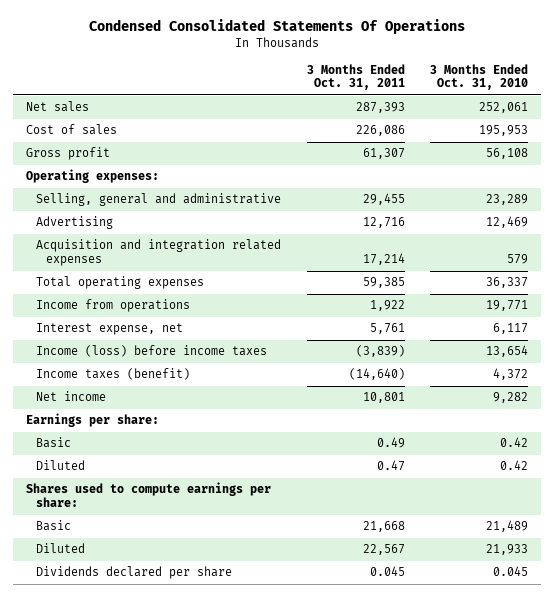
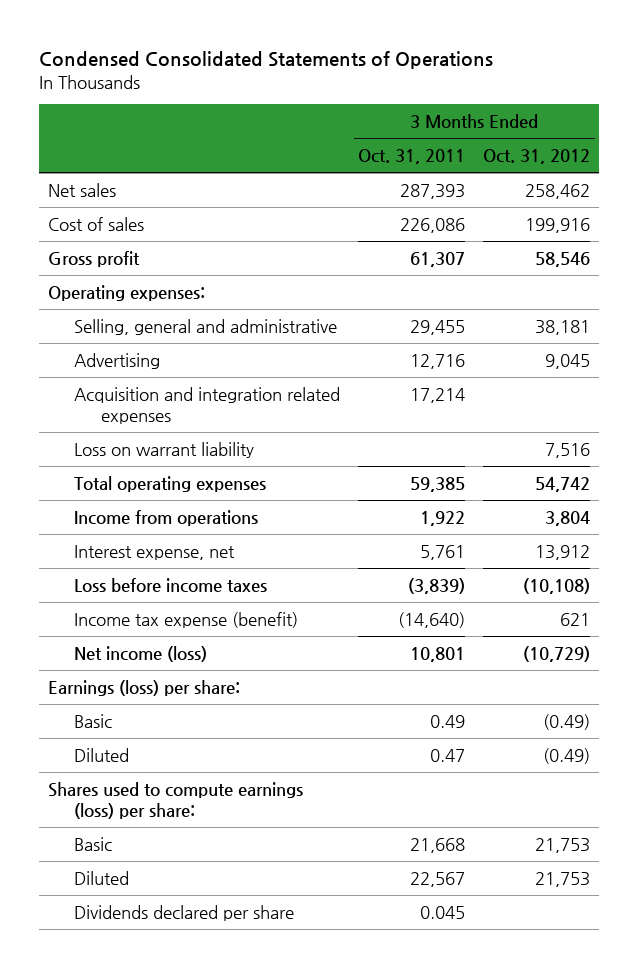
- Condensed Consolidated Statements Of Operations
+ Condensed Consolidated Statements of Operations
- | 3 Months Ended Oct. 31, 2011 | 3 Months Ended Oct. 31, 2010
+ | 3 Months Ended Oct. 31, 2011 | 3 Months Ended Oct. 31, 2012
+ Loss on warrant liability | | 7,516
- Income (loss) before income taxes | (3,839) | 13,654
- Income taxes (benefit) | (14,640) | 4,372
- Net income | 10,801 | 9,282
- Earnings per share:
+ Loss before income taxes | (3,839) | (10,108)
+ Income tax expense (benefit) | (14,640) | 621
+ Net income (loss) | 10,801 | (10,729)
+ Earnings (loss) per share:
- Shares used to compute earnings per share:
+ Shares used to compute earnings (loss) per share:

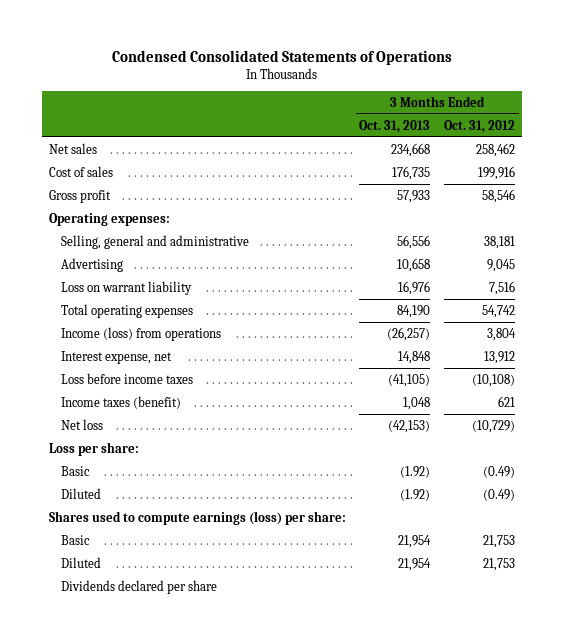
- | 3 Months Ended Oct. 31, 2011 | 3 Months Ended Oct. 31, 2012
+ | 3 Months Ended Oct. 31, 2013 | 3 Months Ended Oct. 31, 2012
- Acquisition and integration related expenses | 17,214 |
- Income from operations | 1,922 | 3,804
+ Income (loss) from operations | (26,257) | 3,804
- Income tax expense (benefit) | (14,640) | 621
- Net income (loss) | 10,801 | (10,729)
- Earnings (loss) per share:
+ Income taxes (benefit) | 1,048 | 621
+ Net loss | (42,153) | (10,729)
+ Loss per share:

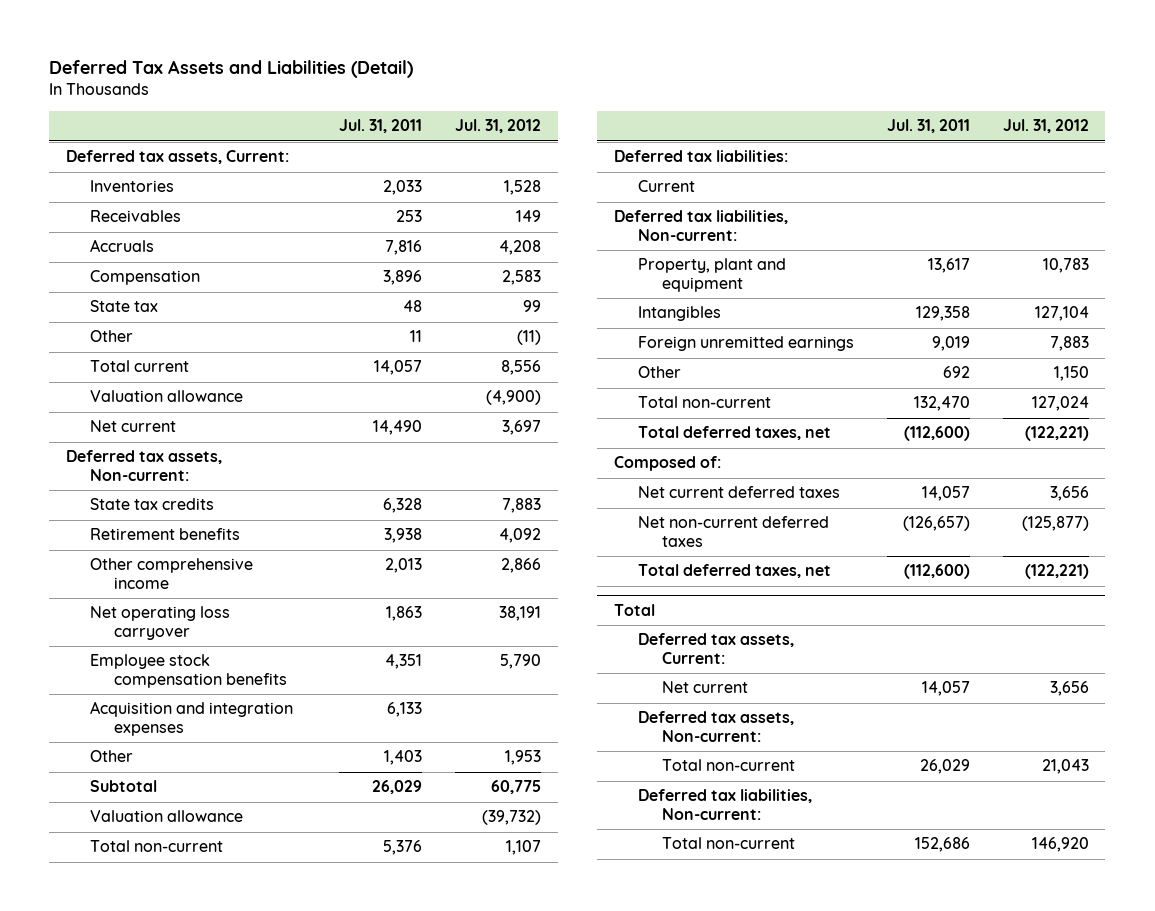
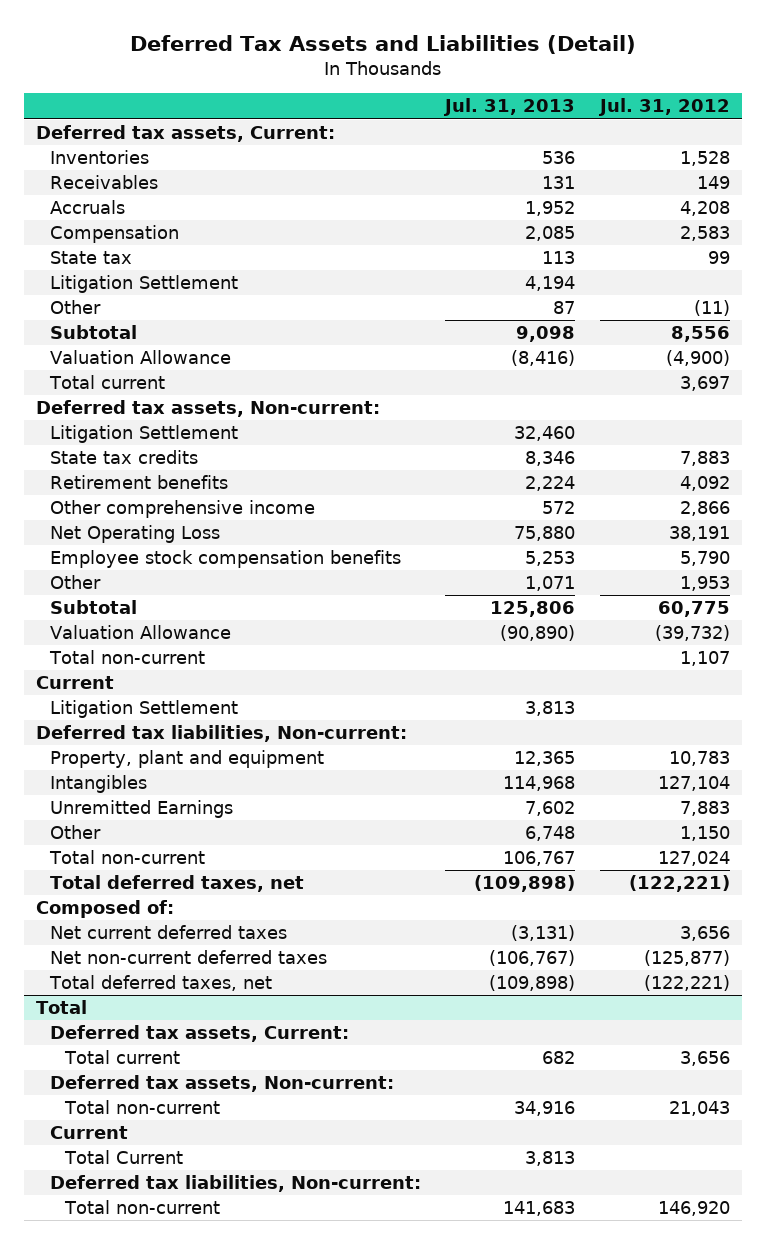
- | Jul. 31, 2011 | Jul. 31, 2012
+ | Jul. 31, 2013 | Jul. 31, 2012
+ Litigation Settlement | 4,194 |
- Total current | 14,057 | 8,556
- Valuation allowance | | (4,900)
- Net current | 14,490 | 3,697
+ Subtotal | 9,098 | 8,556
+ Valuation Allowance | (8,416) | (4,900)
+ Total current | | 3,697
+ Litigation Settlement | 32,460 |
- Net operating loss carryover | 1,863 | 38,191
+ Net Operating Loss | 75,880 | 38,191
- Acquisition and integration expenses | 6,133 |
- Valuation allowance | | (39,732)
+ Valuation Allowance | (90,890) | (39,732)
- Deferred tax liabilities:
+ Litigation Settlement | 3,813 |
- Foreign unremitted earnings | 9,019 | 7,883
+ Unremitted Earnings | 7,602 | 7,883
@ Total
- Net current | 14,057 | 3,656
+ Total current | 682 | 3,656
+ Current
+ Total Current | 3,813 |

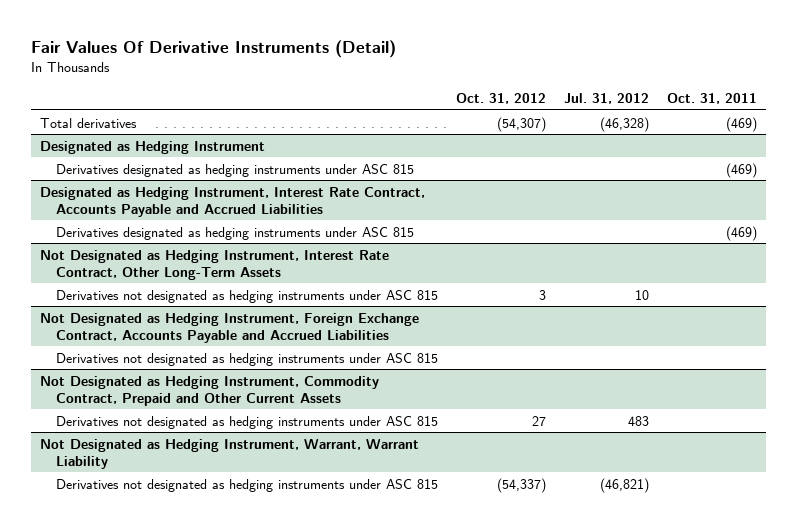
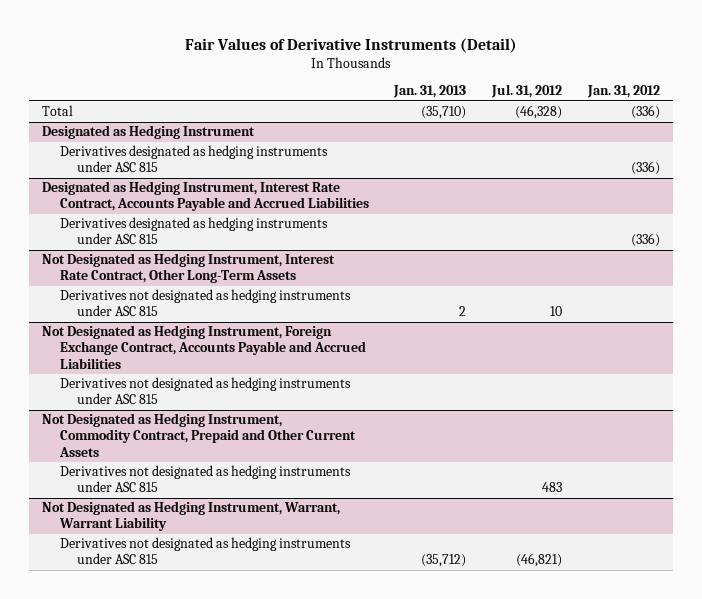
- Fair Values Of Derivative Instruments (Detail)
+ Fair Values of Derivative Instruments (Detail)
- | Oct. 31, 2012 | Jul. 31, 2012 | Oct. 31, 2011
+ | Jan. 31, 2013 | Jul. 31, 2012 | Jan. 31, 2012
- Total derivatives | (54,307) | (46,328) | (469)
+ Total | (35,710) | (46,328) | (336)

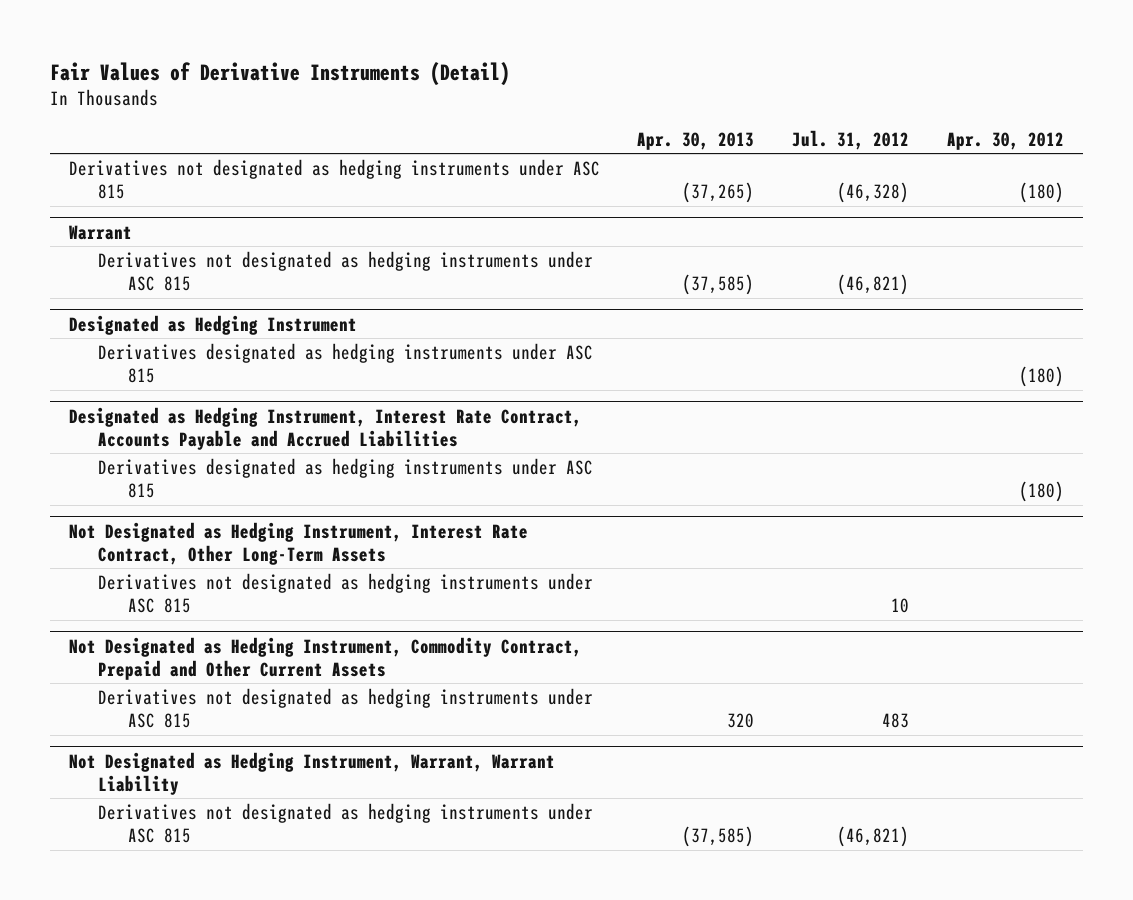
- | Jan. 31, 2013 | Jul. 31, 2012 | Jan. 31, 2012
+ | Apr. 30, 2013 | Jul. 31, 2012 | Apr. 30, 2012
- Total | (35,710) | (46,328) | (336)
+ Derivatives not designated as hedging instruments under ASC 815 | (37,265) | (46,328) | (180)
+ Warrant
+ Derivatives not designated as hedging instruments under ASC 815 | (37,585) | (46,821) |
- Not Designated as Hedging Instrument, Foreign Exchange Contract, Accounts Payable and Accrued Liabilities
- Derivatives not designated as hedging instruments under ASC 815

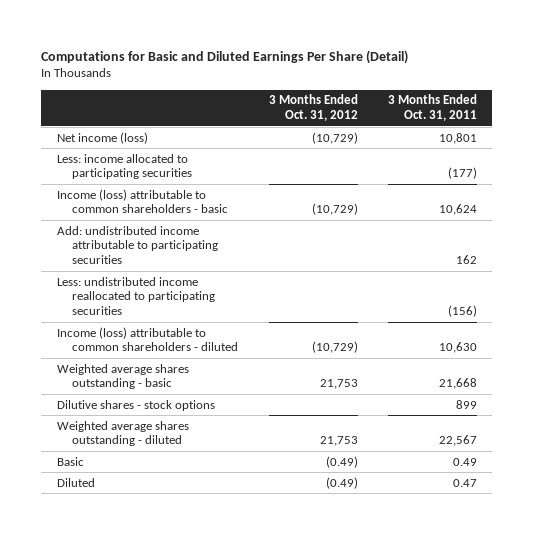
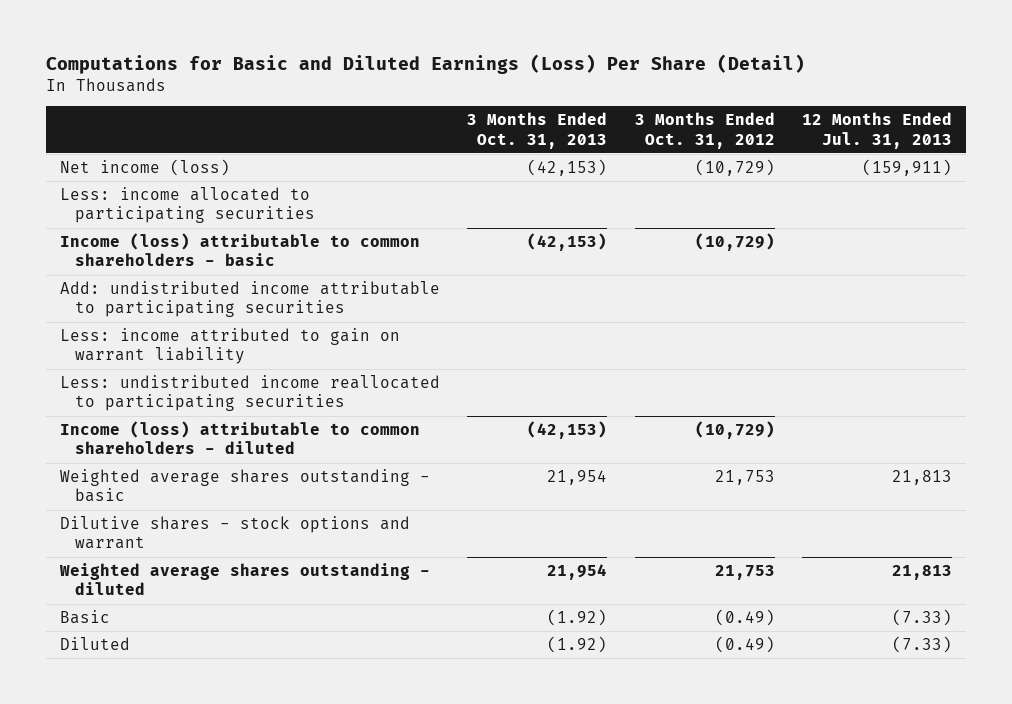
- Computations for Basic and Diluted Earnings Per Share (Detail)
+ Computations for Basic and Diluted Earnings (Loss) Per Share (Detail)
- | 3 Months Ended Oct. 31, 2012 | 3 Months Ended Oct. 31, 2011
+ | 3 Months Ended Oct. 31, 2013 | 3 Months Ended Oct. 31, 2012 | 12 Months Ended Jul. 31, 2013
+ Less: income attributed to gain on warrant liability
- Dilutive shares - stock options | | 899
+ Dilutive shares - stock options and warrant

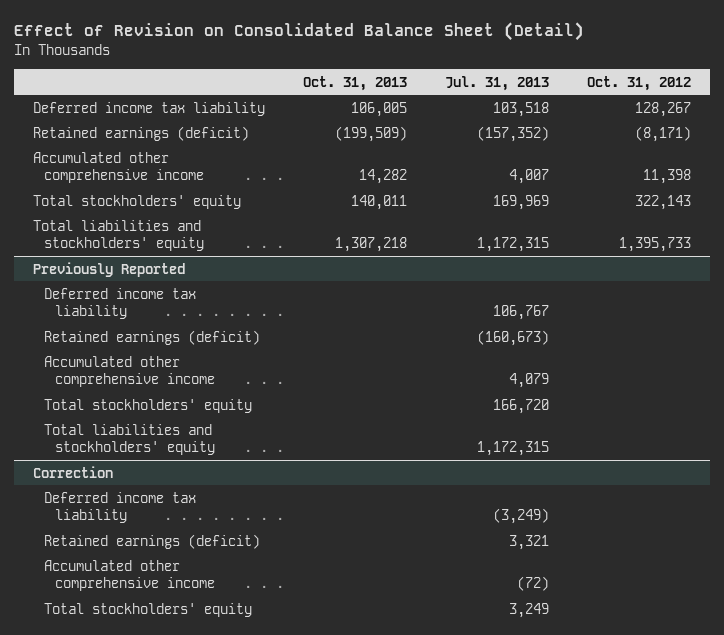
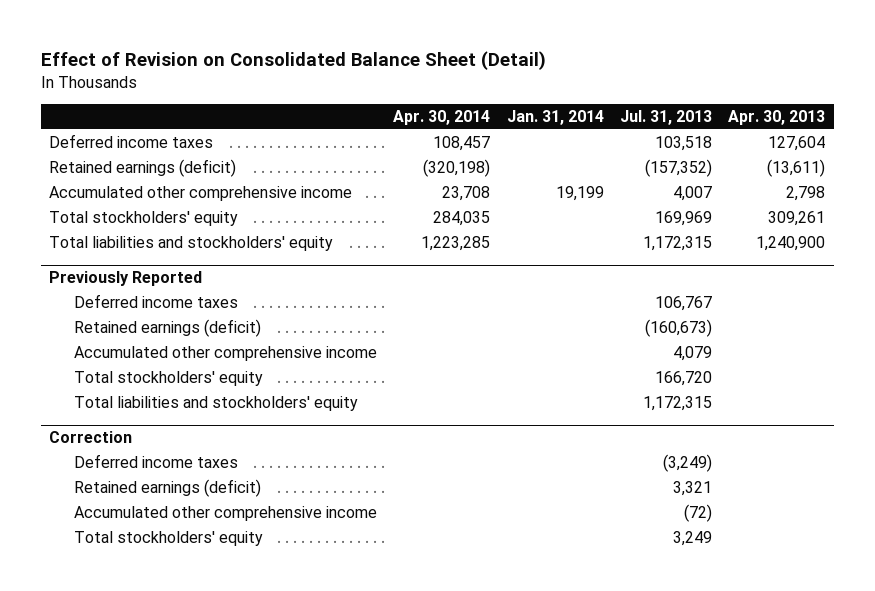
- | Oct. 31, 2013 | Jul. 31, 2013 | Oct. 31, 2012
+ | Apr. 30, 2014 | Jan. 31, 2014 | Jul. 31, 2013 | Apr. 30, 2013
- Deferred income tax liability | 106,005 | 103,518 | 128,267
+ Deferred income taxes | 108,457 | | 103,518 | 127,604
@ Previously Reported
- Deferred income tax liability | | 106,767 |
+ Deferred income taxes | | | 106,767 |
@ Correction
- Deferred income tax liability | | (3,249) |
+ Deferred income taxes | | | (3,249) |

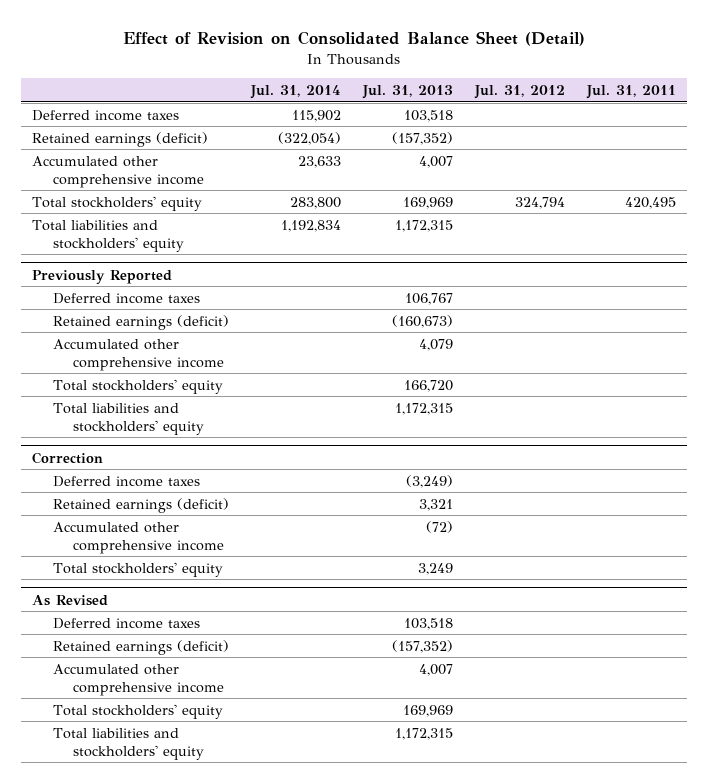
- | Apr. 30, 2014 | Jan. 31, 2014 | Jul. 31, 2013 | Apr. 30, 2013
+ | Jul. 31, 2014 | Jul. 31, 2013 | Jul. 31, 2012 | Jul. 31, 2011
+ As Revised
+ Deferred income taxes | | 103,518 | |
+ Retained earnings (deficit) | | (157,352) | |
+ Accumulated other comprehensive income | | 4,007 | |
+ Total stockholders' equity | | 169,969 | |
+ Total liabilities and stockholders' equity | | 1,172,315 | |

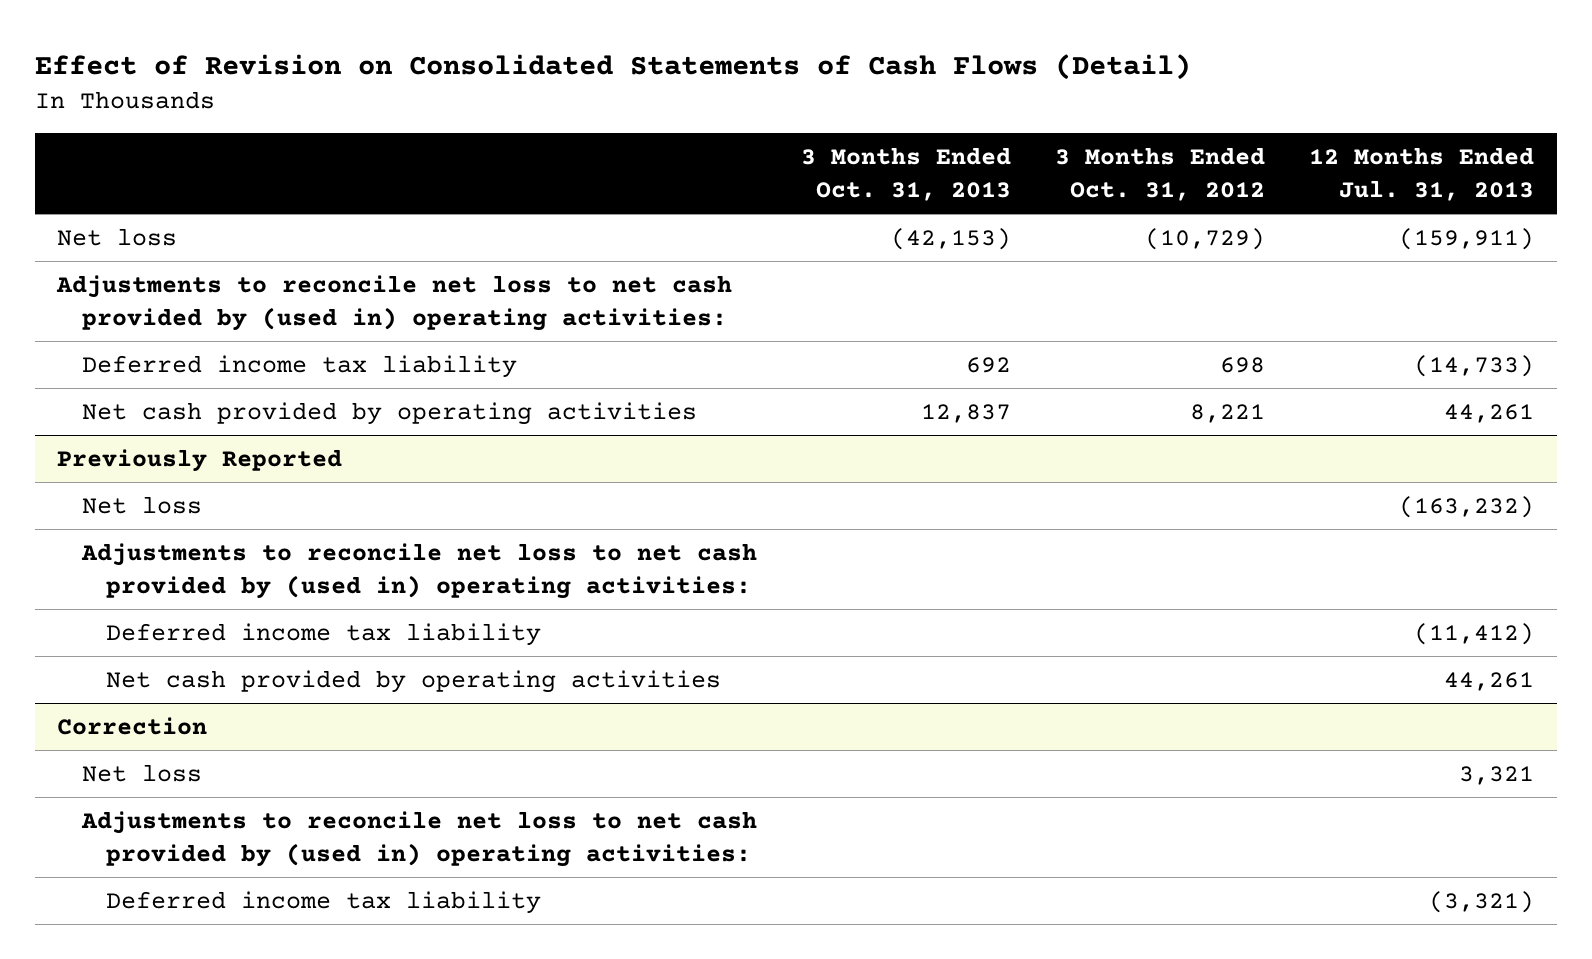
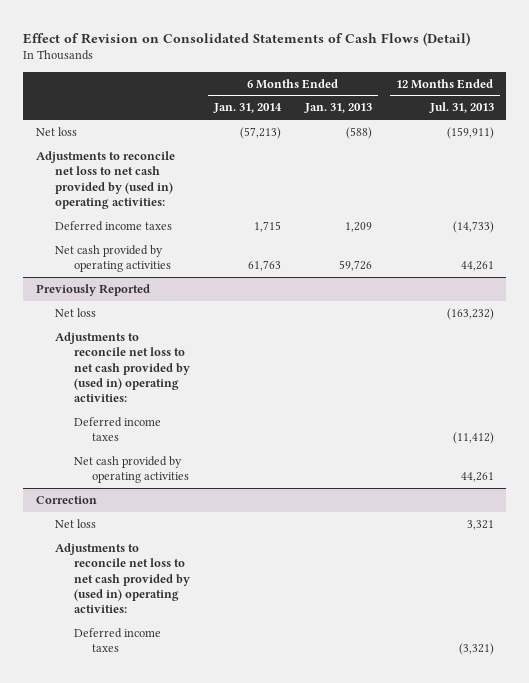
- | 3 Months Ended Oct. 31, 2013 | 3 Months Ended Oct. 31, 2012 | 12 Months Ended Jul. 31, 2013
+ | 6 Months Ended Jan. 31, 2014 | 6 Months Ended Jan. 31, 2013 | 12 Months Ended Jul. 31, 2013
- Deferred income tax liability | 692 | 698 | (14,733)
+ Deferred income taxes | 1,715 | 1,209 | (14,733)
@ Previously Reported
- Deferred income tax liability | | | (11,412)
+ Deferred income taxes | | | (11,412)
@ Correction
- Deferred income tax liability | | | (3,321)
+ Deferred income taxes | | | (3,321)

